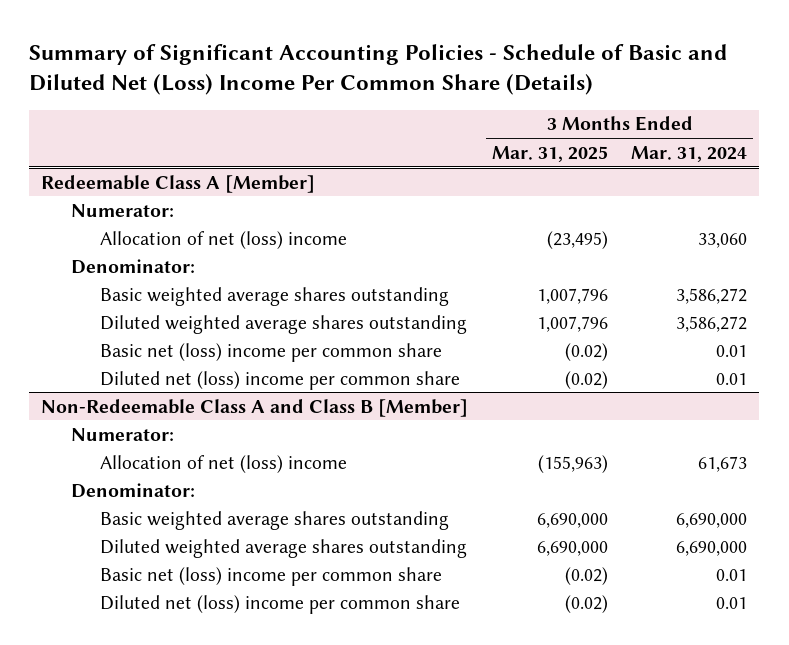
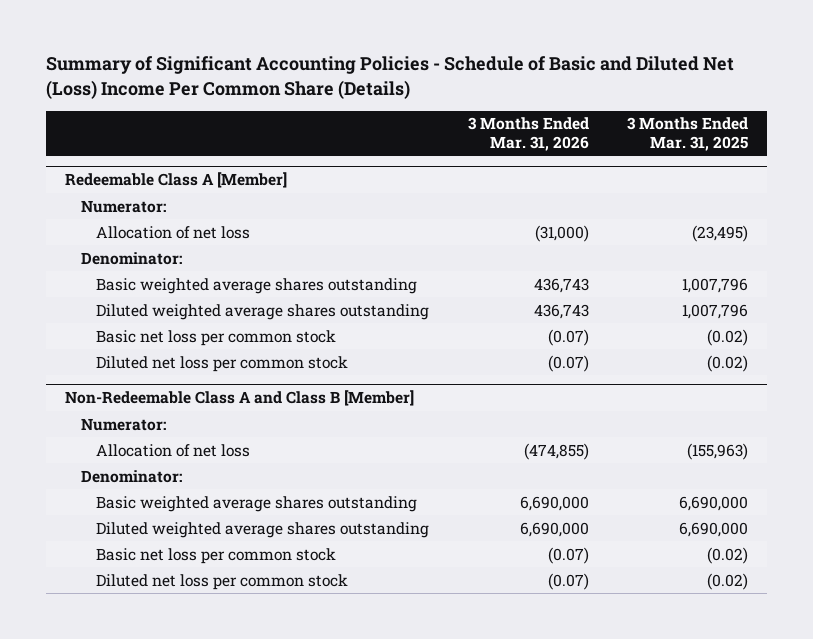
- | 3 Months Ended Mar. 31, 2025 | 3 Months Ended Mar. 31, 2024
+ | 3 Months Ended Mar. 31, 2026 | 3 Months Ended Mar. 31, 2025
@ Redeemable Class A [Member]
- Allocation of net (loss) income | (23,495) | 33,060
+ Allocation of net loss | (31,000) | (23,495)
- Basic net (loss) income per common share | (0.02) | 0.01
- Diluted net (loss) income per common share | (0.02) | 0.01
+ Basic net loss per common stock | (0.07) | (0.02)
+ Diluted net loss per common stock | (0.07) | (0.02)
@ Non-Redeemable Class A and Class B [Member]
- Allocation of net (loss) income | (155,963) | 61,673
+ Allocation of net loss | (474,855) | (155,963)
- Basic net (loss) income per common share | (0.02) | 0.01
- Diluted net (loss) income per common share | (0.02) | 0.01
+ Basic net loss per common stock | (0.07) | (0.02)
+ Diluted net loss per common stock | (0.07) | (0.02)

